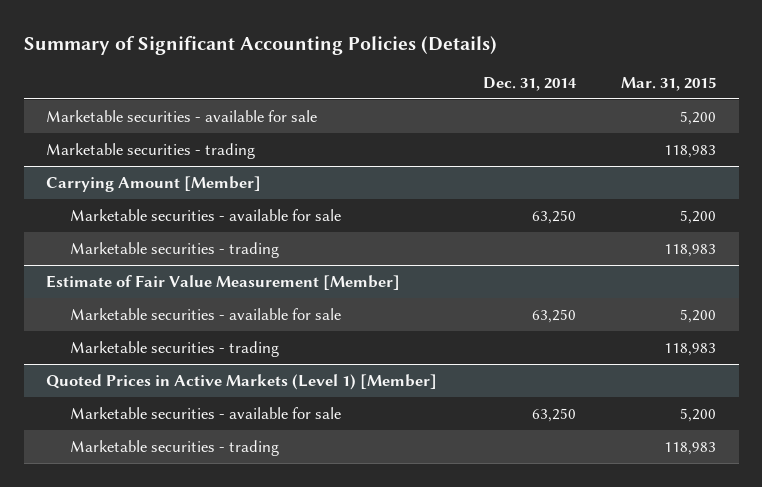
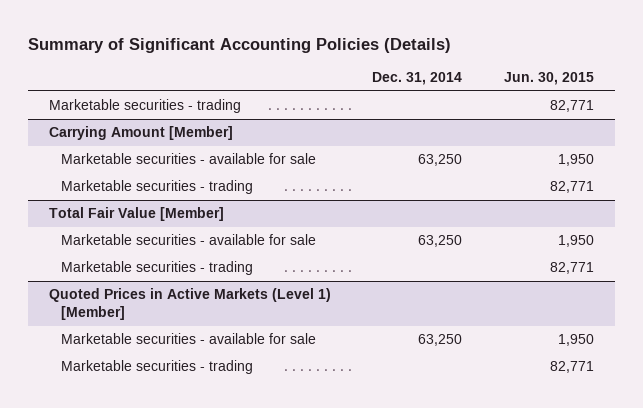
- | Dec. 31, 2014 | Mar. 31, 2015
+ | Dec. 31, 2014 | Jun. 30, 2015
- Marketable securities - available for sale | | 5,200
- Estimate of Fair Value Measurement [Member]
+ Total Fair Value [Member]

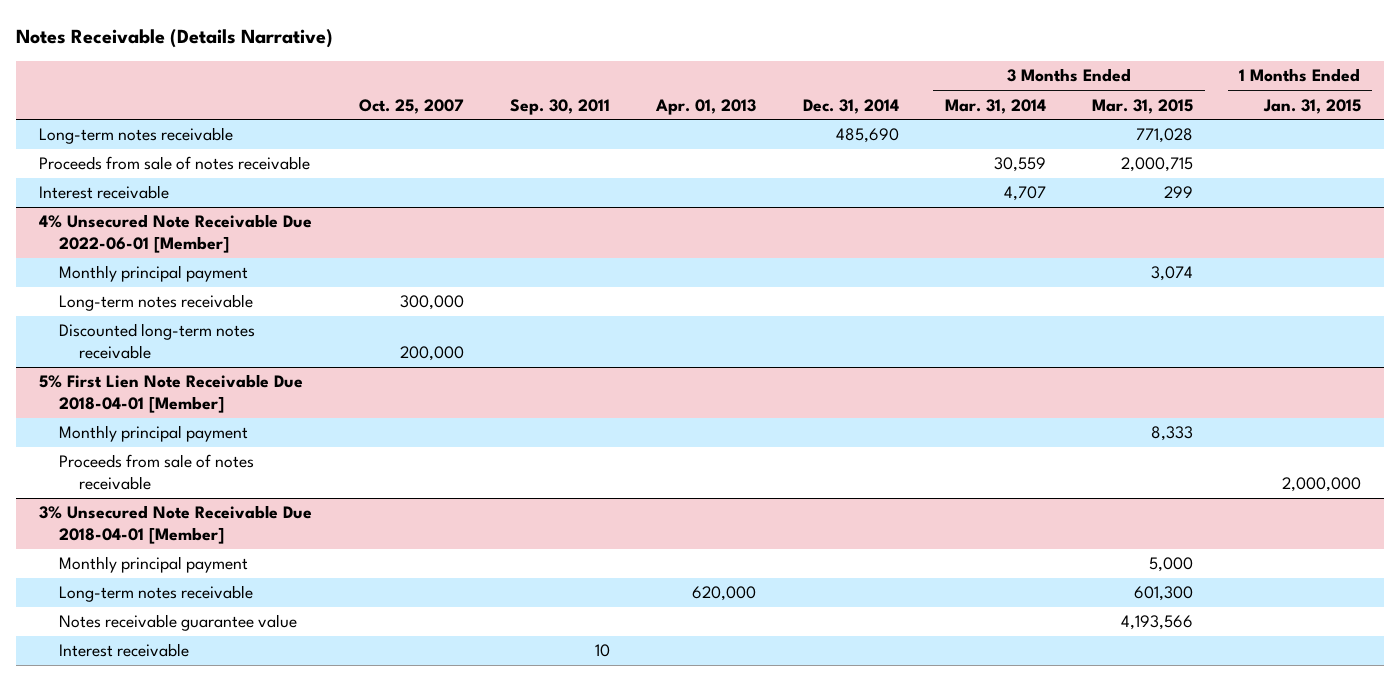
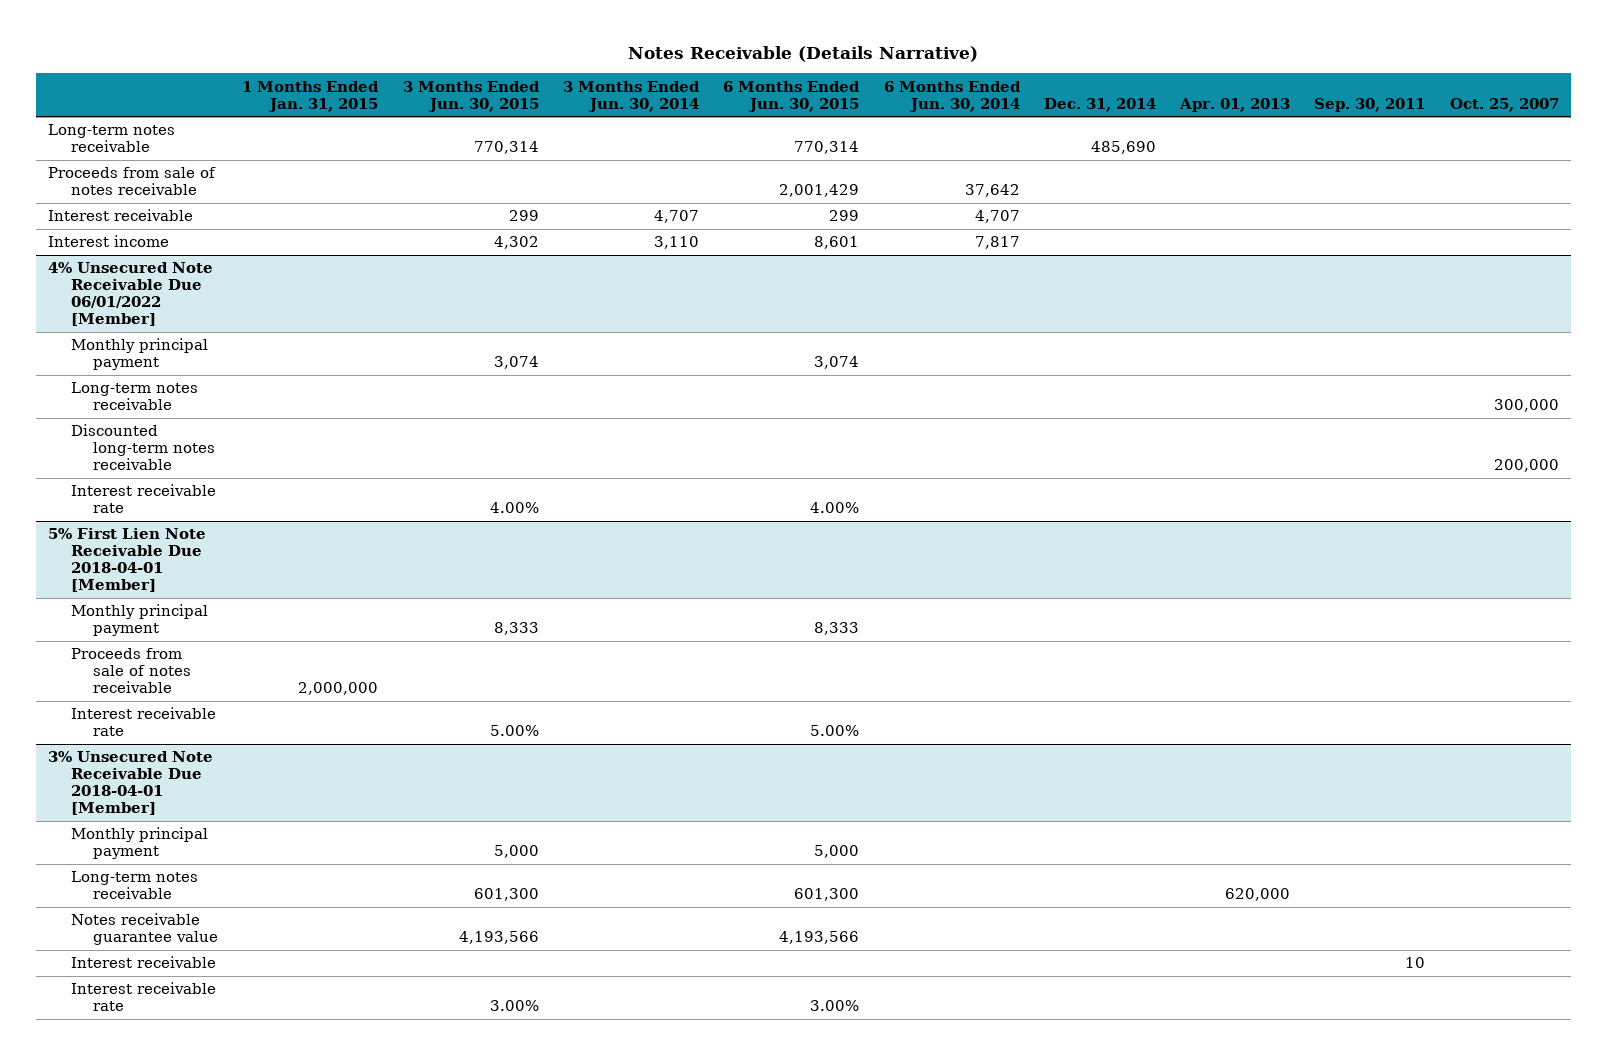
- | Oct. 25, 2007 | Sep. 30, 2011 | Apr. 01, 2013 | Dec. 31, 2014 | 3 Months Ended Mar. 31, 2014 | 3 Months Ended Mar. 31, 2015 | 1 Months Ended Jan. 31, 2015
+ | 1 Months Ended Jan. 31, 2015 | 3 Months Ended Jun. 30, 2015 | 3 Months Ended Jun. 30, 2014 | 6 Months Ended Jun. 30, 2015 | 6 Months Ended Jun. 30, 2014 | Dec. 31, 2014 | Apr. 01, 2013 | Sep. 30, 2011 | Oct. 25, 2007
- 4% Unsecured Note Receivable Due 2022-06-01 [Member]
+ Interest income | | 4,302 | 3,110 | 8,601 | 7,817 | | | |
+ 4% Unsecured Note Receivable Due 06/01/2022 [Member]
+ Interest receivable rate | | 4.00% | | 4.00% | | | | |
@ 5% First Lien Note Receivable Due 2018-04-01 [Member]
+ Interest receivable rate | | 5.00% | | 5.00% | | | | |
@ 3% Unsecured Note Receivable Due 2018-04-01 [Member]
+ Interest receivable rate | | 3.00% | | 3.00% | | | | |

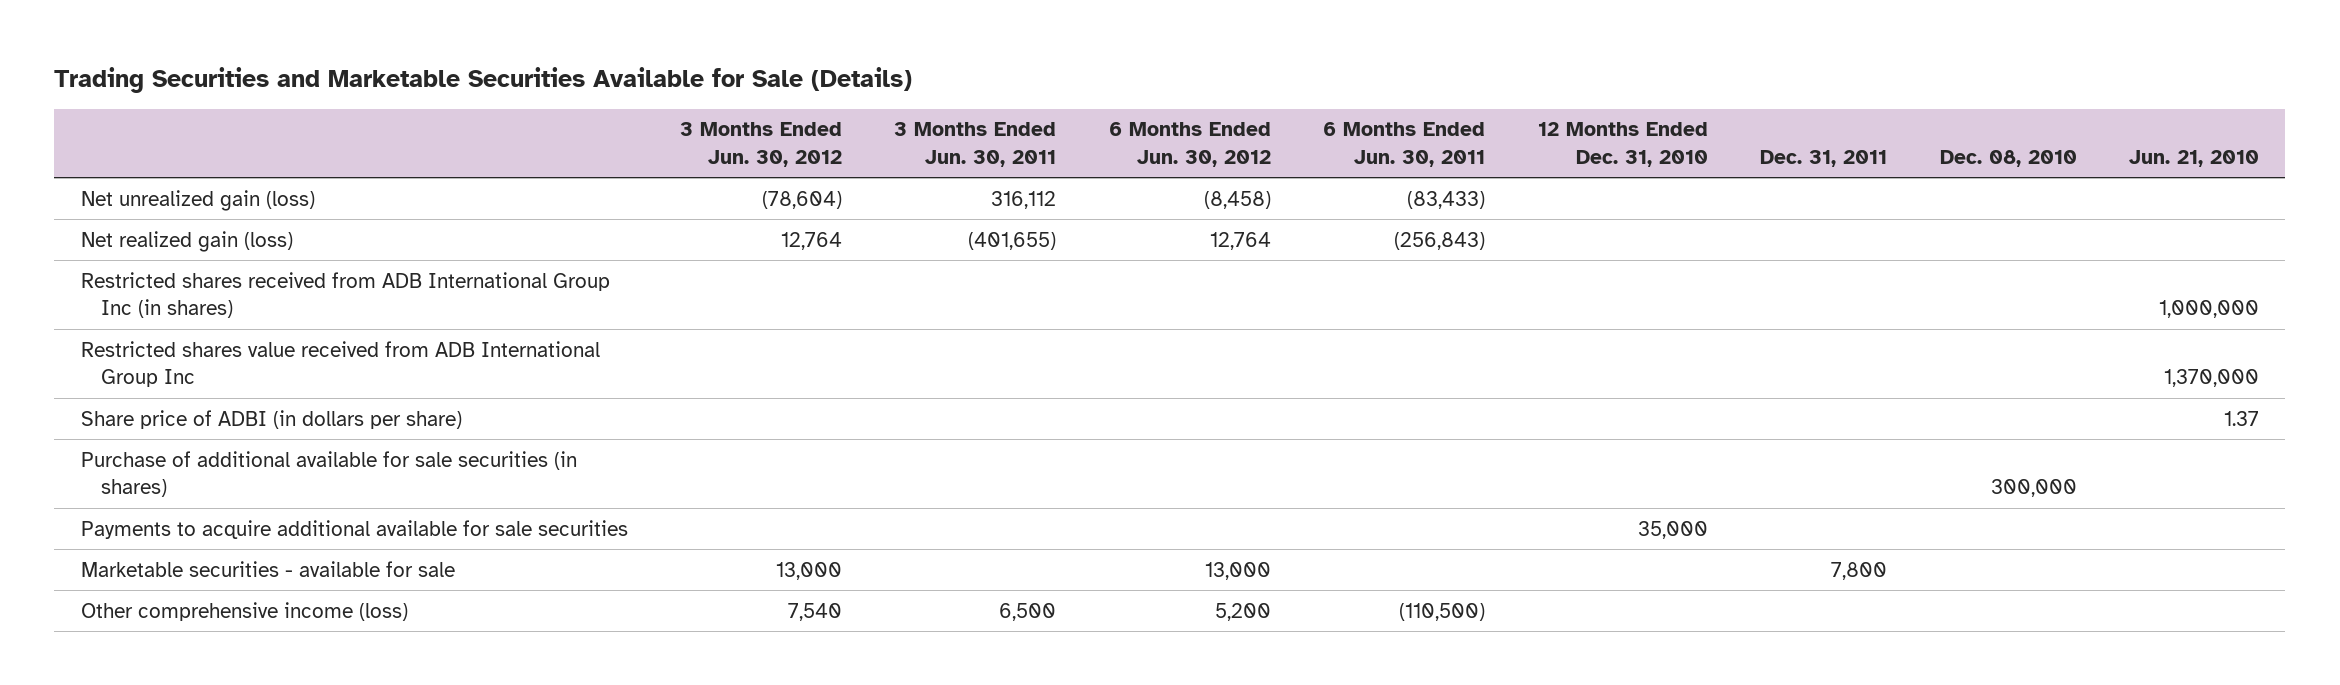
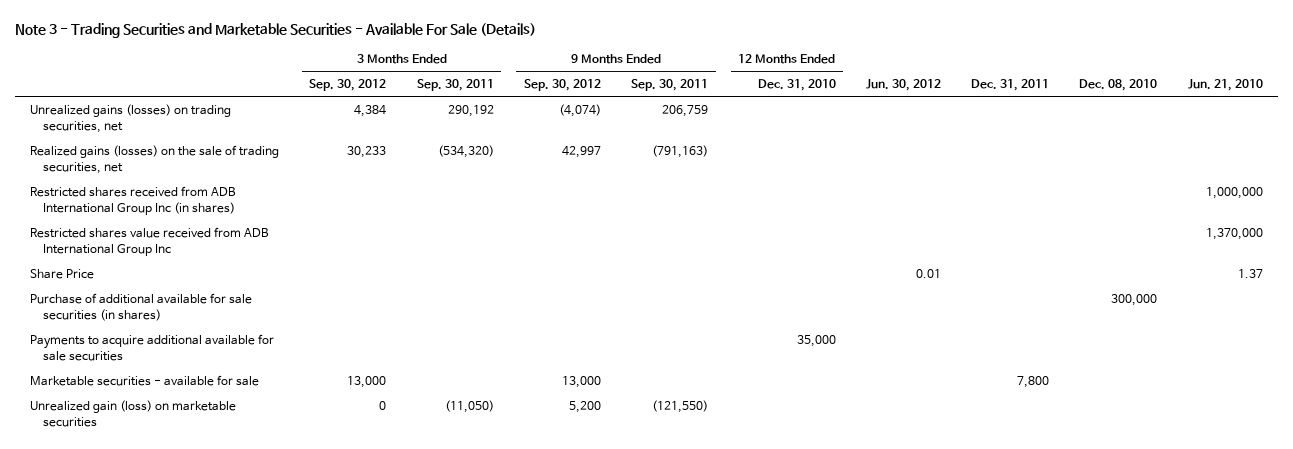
- Trading Securities and Marketable Securities Available for Sale (Details)
+ Note 3 - Trading Securities and Marketable Securities - Available For Sale (Details)
- | 3 Months Ended Jun. 30, 2012 | 3 Months Ended Jun. 30, 2011 | 6 Months Ended Jun. 30, 2012 | 6 Months Ended Jun. 30, 2011 | 12 Months Ended Dec. 31, 2010 | Dec. 31, 2011 | Dec. 08, 2010 | Jun. 21, 2010
+ | 3 Months Ended Sep. 30, 2012 | 3 Months Ended Sep. 30, 2011 | 9 Months Ended Sep. 30, 2012 | 9 Months Ended Sep. 30, 2011 | 12 Months Ended Dec. 31, 2010 | Jun. 30, 2012 | Dec. 31, 2011 | Dec. 08, 2010 | Jun. 21, 2010
- Net unrealized gain (loss) | (78,604) | 316,112 | (8,458) | (83,433) | | | |
- Net realized gain (loss) | 12,764 | (401,655) | 12,764 | (256,843) | | | |
+ Unrealized gains (losses) on trading securities, net | 4,384 | 290,192 | (4,074) | 206,759 | | | | |
+ Realized gains (losses) on the sale of trading securities, net | 30,233 | (534,320) | 42,997 | (791,163) | | | | |
- Share price of ADBI (in dollars per share) | | | | | | | | 1.37
+ Share Price | | | | | | 0.01 | | | 1.37
- Other comprehensive income (loss) | 7,540 | 6,500 | 5,200 | (110,500) | | | |
+ Unrealized gain (loss) on marketable securities | 0 | (11,050) | 5,200 | (121,550) | | | | |

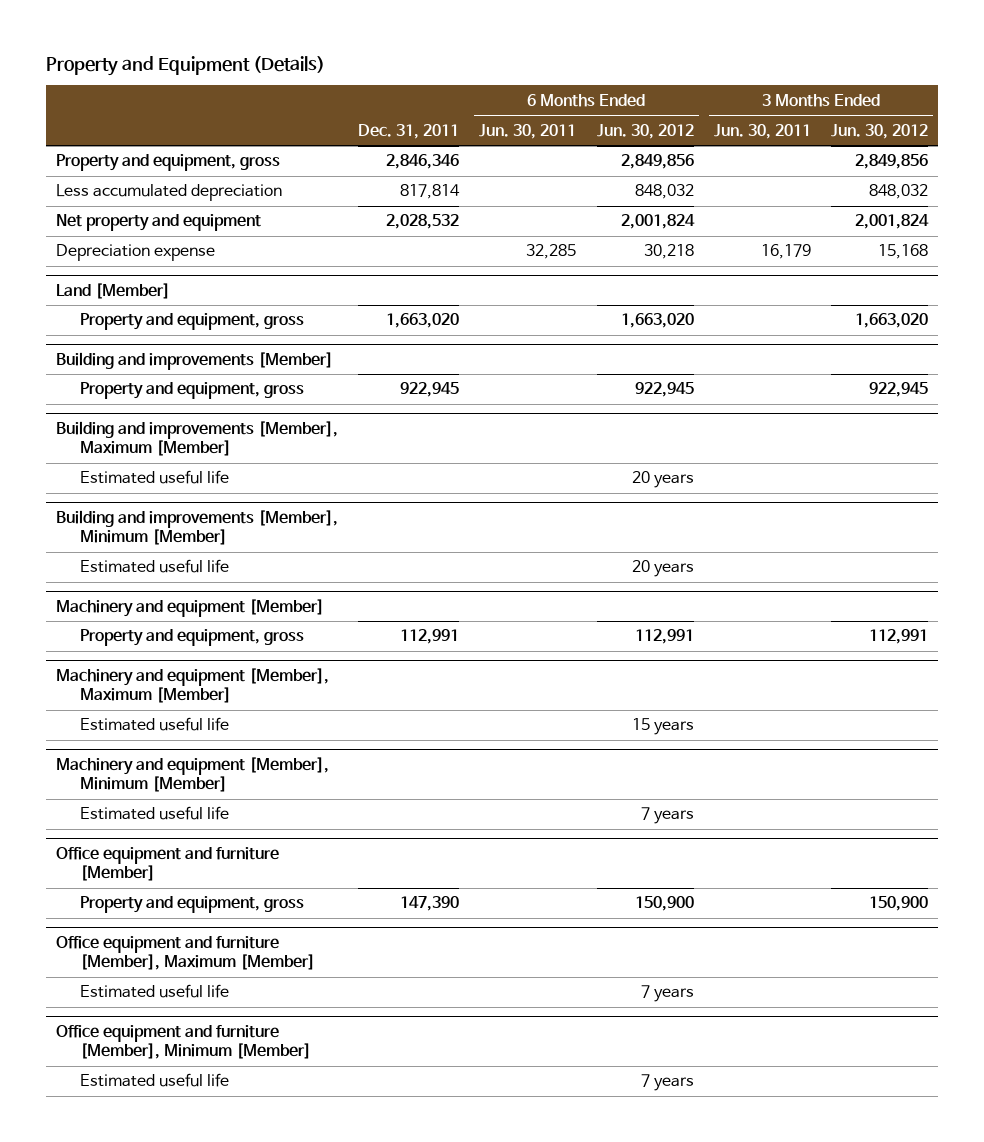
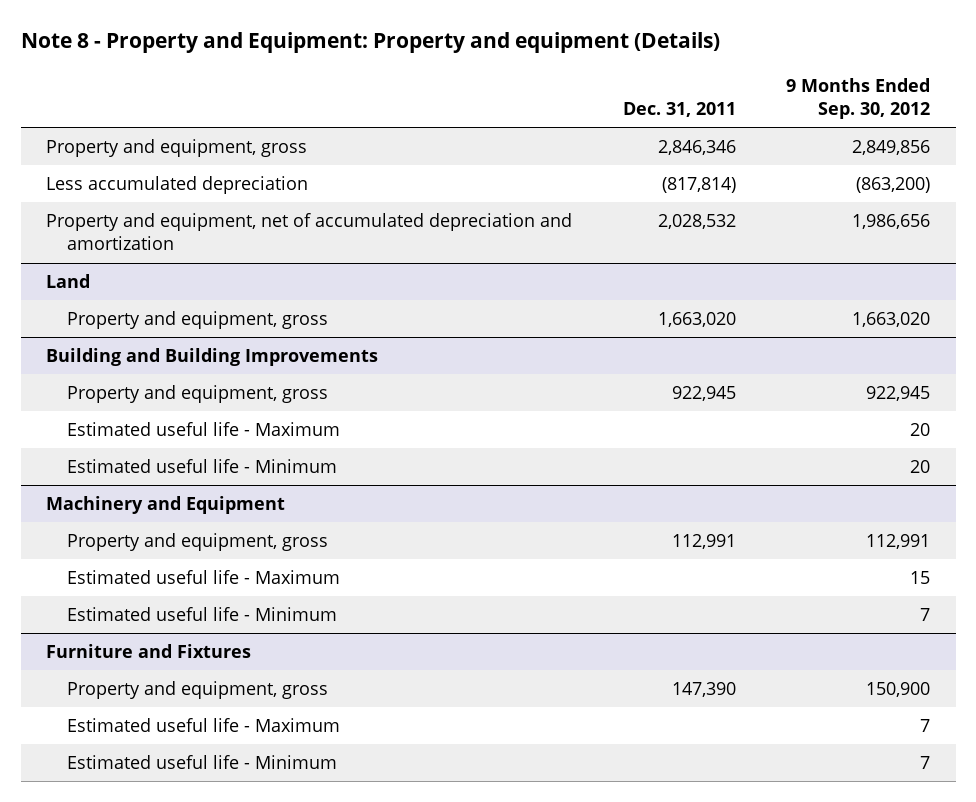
- Property and Equipment (Details)
+ Note 8 - Property and Equipment: Property and equipment (Details)
- | Dec. 31, 2011 | 6 Months Ended Jun. 30, 2011 | 6 Months Ended Jun. 30, 2012 | 3 Months Ended Jun. 30, 2011 | 3 Months Ended Jun. 30, 2012
+ | Dec. 31, 2011 | 9 Months Ended Sep. 30, 2012
- Less accumulated depreciation | 817,814 | | 848,032 | | 848,032
- Net property and equipment | 2,028,532 | | 2,001,824 | | 2,001,824
- Depreciation expense | | 32,285 | 30,218 | 16,179 | 15,168
- Land [Member]
+ Less accumulated depreciation | (817,814) | (863,200)
+ Property and equipment, net of accumulated depreciation and amortization | 2,028,532 | 1,986,656
+ Land
- Building and improvements [Member]
+ Building and Building Improvements
- Building and improvements [Member], Maximum [Member]
- Estimated useful life | | | 20 years | |
- Building and improvements [Member], Minimum [Member]
- Estimated useful life | | | 20 years | |
- Machinery and equipment [Member]
+ Estimated useful life - Maximum | | 20
+ Estimated useful life - Minimum | | 20
+ Machinery and Equipment
- Machinery and equipment [Member], Maximum [Member]
- Estimated useful life | | | 15 years | |
- Machinery and equipment [Member], Minimum [Member]
- Estimated useful life | | | 7 years | |
- Office equipment and furniture [Member]
+ Estimated useful life - Maximum | | 15
+ Estimated useful life - Minimum | | 7
+ Furniture and Fixtures
- Office equipment and furniture [Member], Maximum [Member]
- Estimated useful life | | | 7 years | |
- Office equipment and furniture [Member], Minimum [Member]
- Estimated useful life | | | 7 years | |
+ Estimated useful life - Maximum | | 7
+ Estimated useful life - Minimum | | 7

